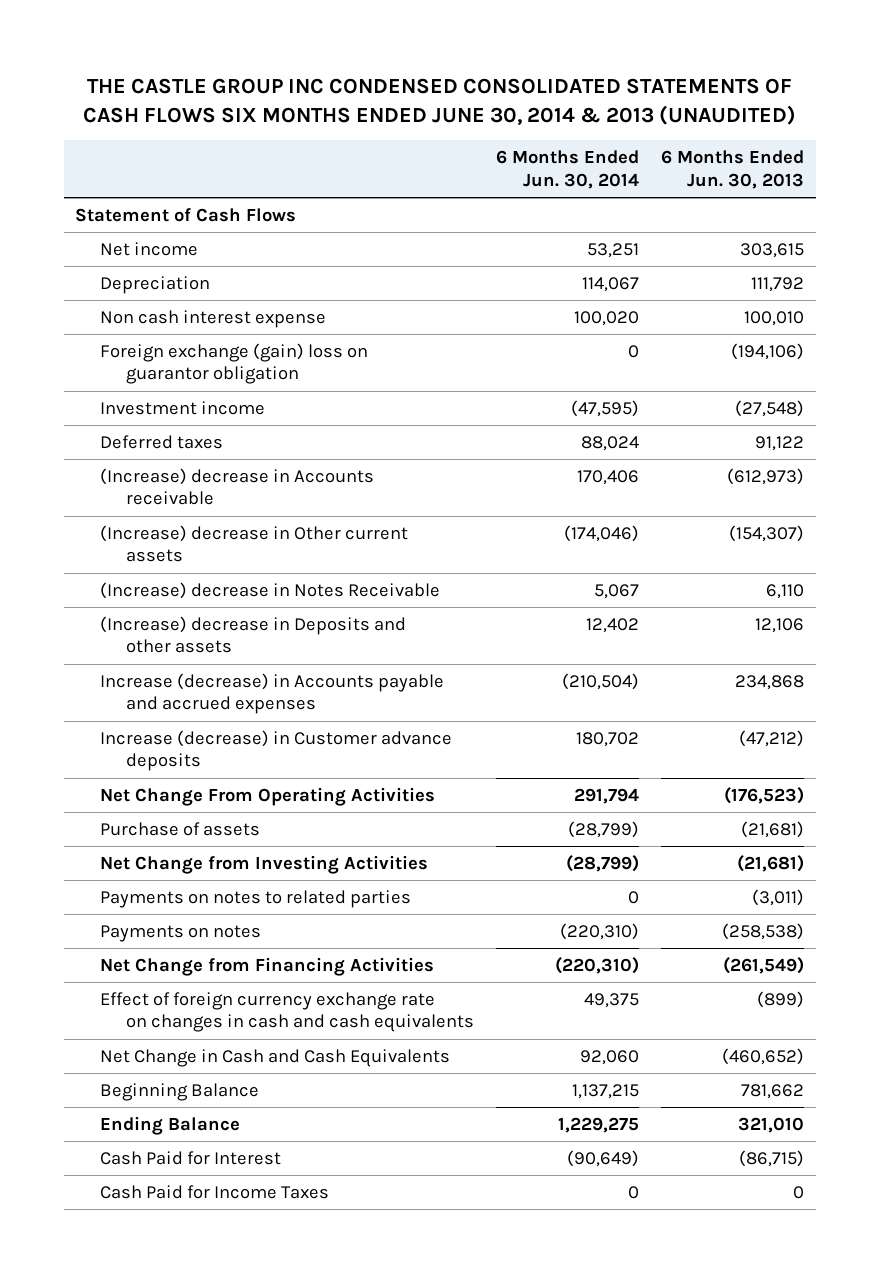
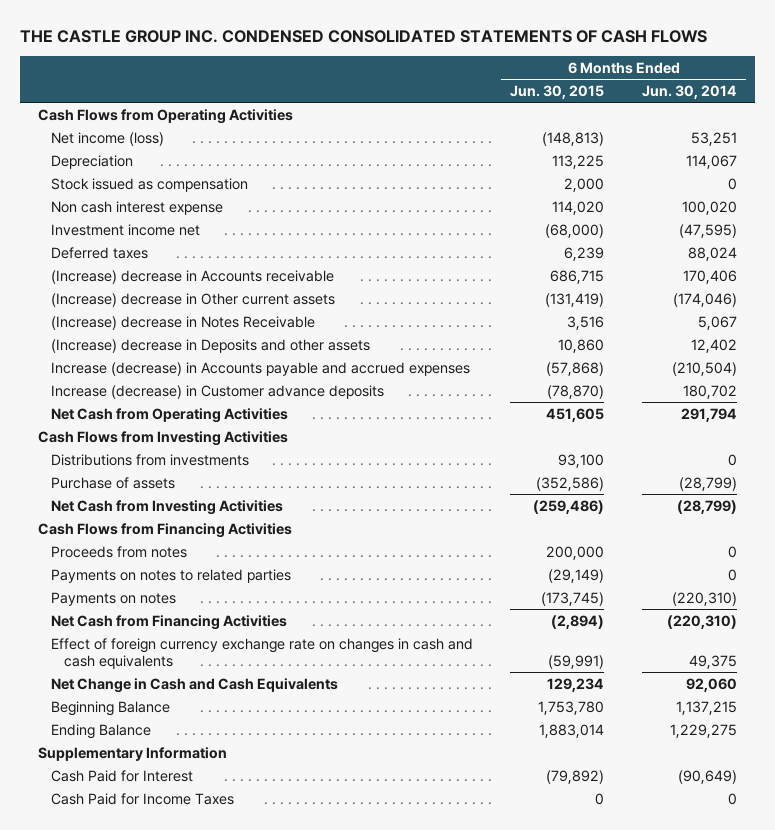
- THE CASTLE GROUP INC CONDENSED CONSOLIDATED STATEMENTS OF CASH FLOWS SIX MONTHS ENDED JUNE 30, 2014 & 2013 (UNAUDITED)
+ THE CASTLE GROUP INC. CONDENSED CONSOLIDATED STATEMENTS OF CASH FLOWS
- | 6 Months Ended Jun. 30, 2014 | 6 Months Ended Jun. 30, 2013
+ | 6 Months Ended Jun. 30, 2015 | 6 Months Ended Jun. 30, 2014
- Statement of Cash Flows
- Net income | 53,251 | 303,615
+ Cash Flows from Operating Activities
+ Net income (loss) | (148,813) | 53,251
+ Stock issued as compensation | 2,000 | 0
- Foreign exchange (gain) loss on guarantor obligation | 0 | (194,106)
- Investment income | (47,595) | (27,548)
+ Investment income net | (68,000) | (47,595)
- Net Change From Operating Activities | 291,794 | (176,523)
+ Net Cash from Operating Activities | 451,605 | 291,794
+ Cash Flows from Investing Activities
+ Distributions from investments | 93,100 | 0
- Net Change from Investing Activities | (28,799) | (21,681)
+ Net Cash from Investing Activities | (259,486) | (28,799)
+ Cash Flows from Financing Activities
+ Proceeds from notes | 200,000 | 0
- Net Change from Financing Activities | (220,310) | (261,549)
+ Net Cash from Financing Activities | (2,894) | (220,310)
+ Supplementary Information

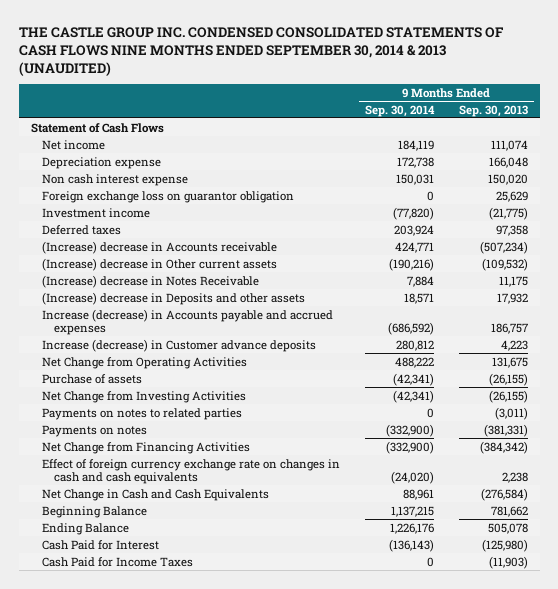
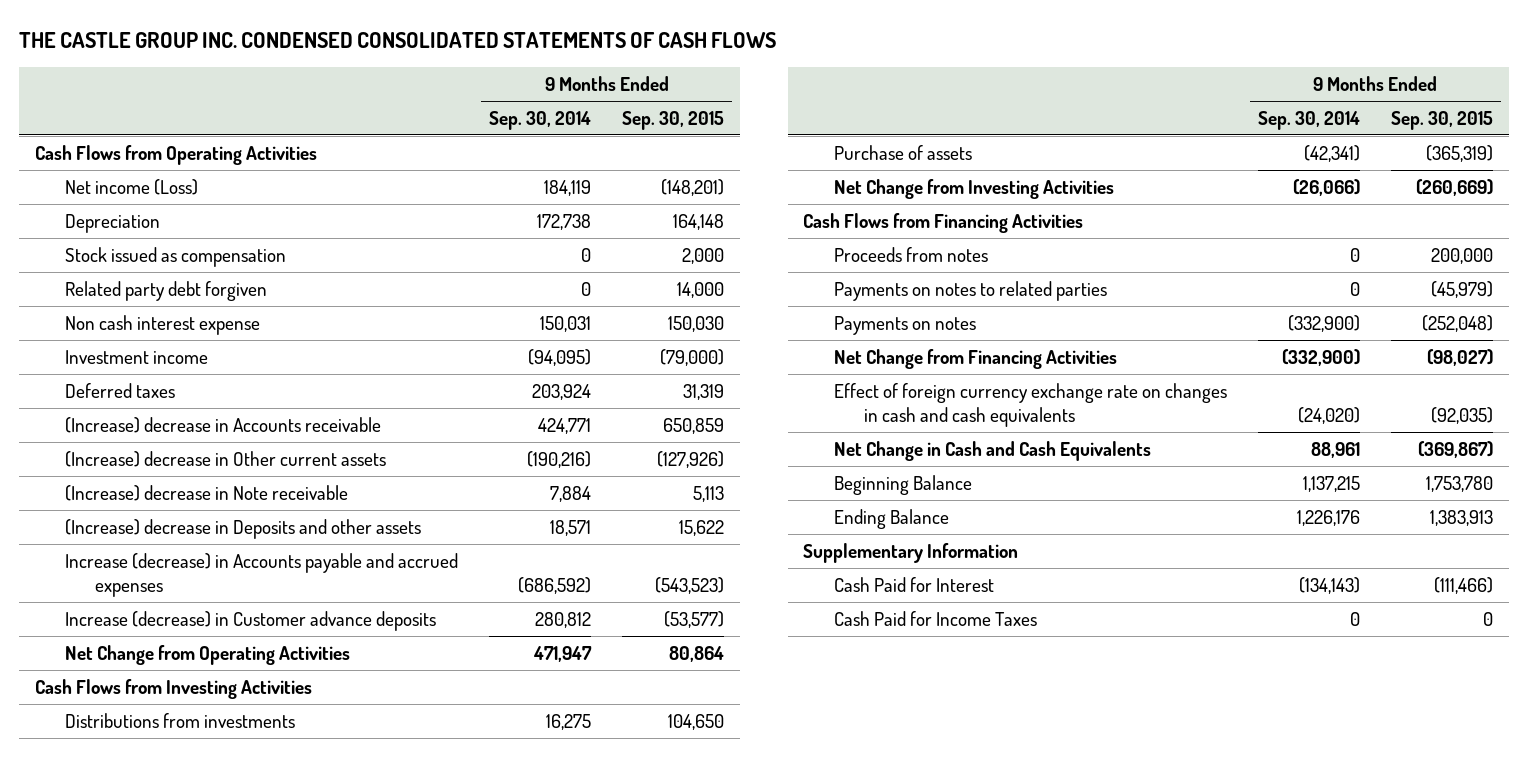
- THE CASTLE GROUP INC. CONDENSED CONSOLIDATED STATEMENTS OF CASH FLOWS NINE MONTHS ENDED SEPTEMBER 30, 2014 & 2013 (UNAUDITED)
+ THE CASTLE GROUP INC. CONDENSED CONSOLIDATED STATEMENTS OF CASH FLOWS
- | 9 Months Ended Sep. 30, 2014 | 9 Months Ended Sep. 30, 2013
+ | 9 Months Ended Sep. 30, 2014 | 9 Months Ended Sep. 30, 2015
- Statement of Cash Flows
- Net income | 184,119 | 111,074
- Depreciation expense | 172,738 | 166,048
+ Cash Flows from Operating Activities
+ Net income (Loss) | 184,119 | (148,201)
+ Depreciation | 172,738 | 164,148
+ Stock issued as compensation | 0 | 2,000
+ Related party debt forgiven | 0 | 14,000
- Foreign exchange loss on guarantor obligation | 0 | 25,629
- Investment income | (77,820) | (21,775)
+ Investment income | (94,095) | (79,000)
- (Increase) decrease in Notes Receivable | 7,884 | 11,175
+ (Increase) decrease in Note receivable | 7,884 | 5,113
- Net Change from Operating Activities | 488,222 | 131,675
+ Net Change from Operating Activities | 471,947 | 80,864
+ Cash Flows from Investing Activities
+ Distributions from investments | 16,275 | 104,650
- Net Change from Investing Activities | (42,341) | (26,155)
+ Net Change from Investing Activities | (26,066) | (260,669)
+ Cash Flows from Financing Activities
+ Proceeds from notes | 0 | 200,000
- Cash Paid for Interest | (136,143) | (125,980)
+ Supplementary Information
+ Cash Paid for Interest | (134,143) | (111,466)

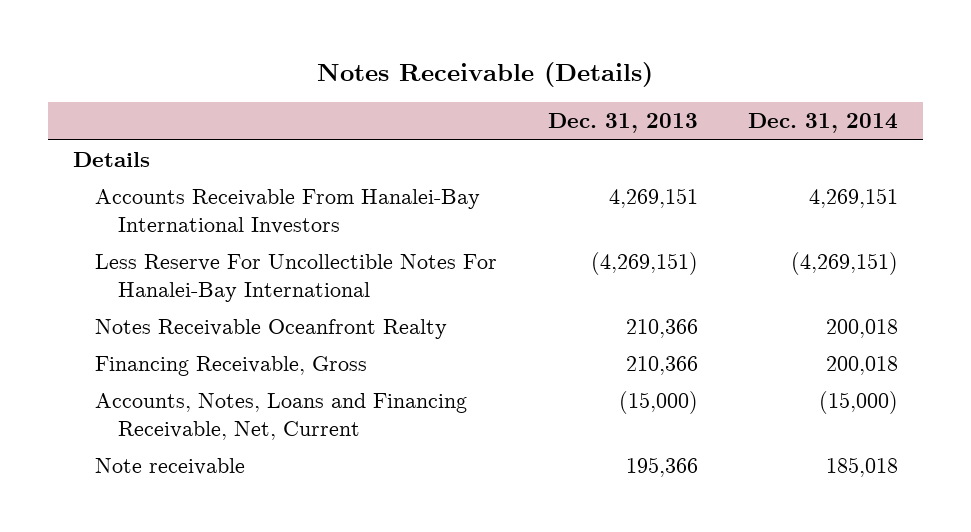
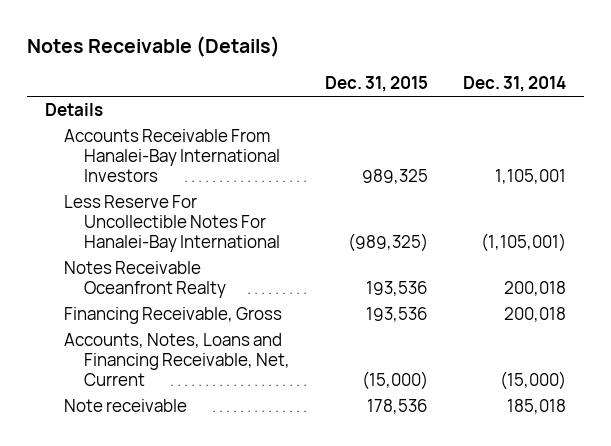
- | Dec. 31, 2013 | Dec. 31, 2014
+ | Dec. 31, 2015 | Dec. 31, 2014
- Accounts Receivable From Hanalei-Bay International Investors | 4,269,151 | 4,269,151
- Less Reserve For Uncollectible Notes For Hanalei-Bay International | (4,269,151) | (4,269,151)
+ Accounts Receivable From Hanalei-Bay International Investors | 989,325 | 1,105,001
+ Less Reserve For Uncollectible Notes For Hanalei-Bay International | (989,325) | (1,105,001)

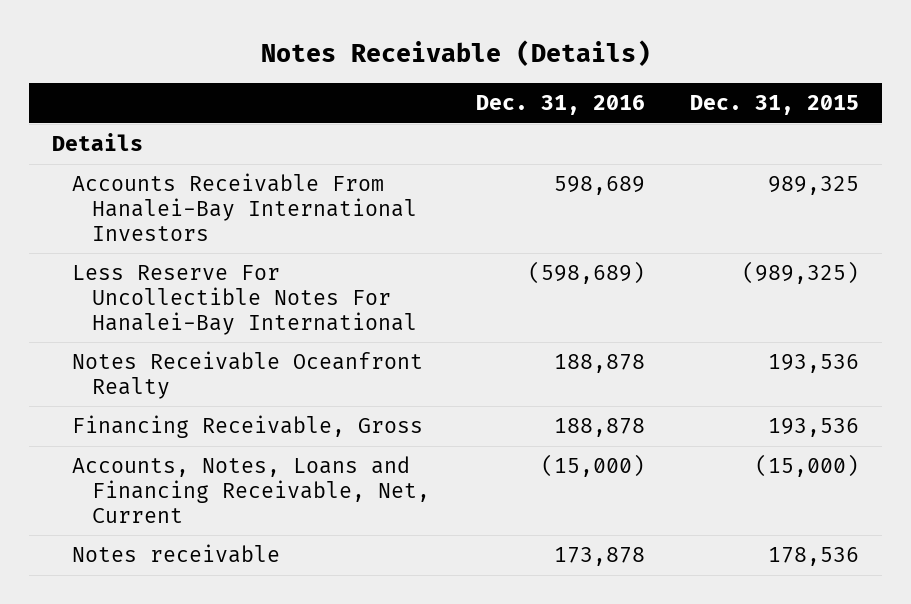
- | Dec. 31, 2015 | Dec. 31, 2014
+ | Dec. 31, 2016 | Dec. 31, 2015
- Note receivable | 178,536 | 185,018
+ Notes receivable | 173,878 | 178,536

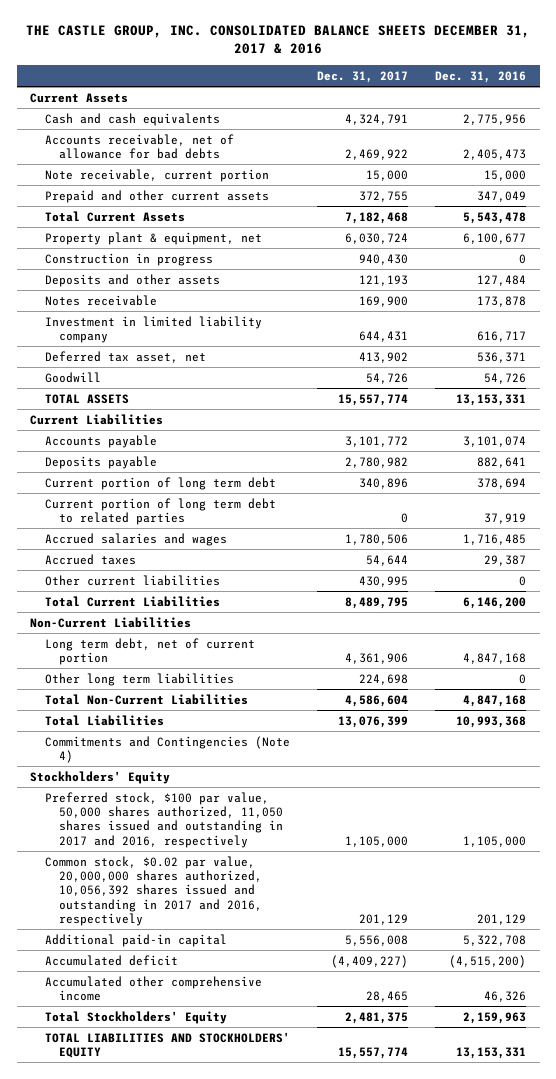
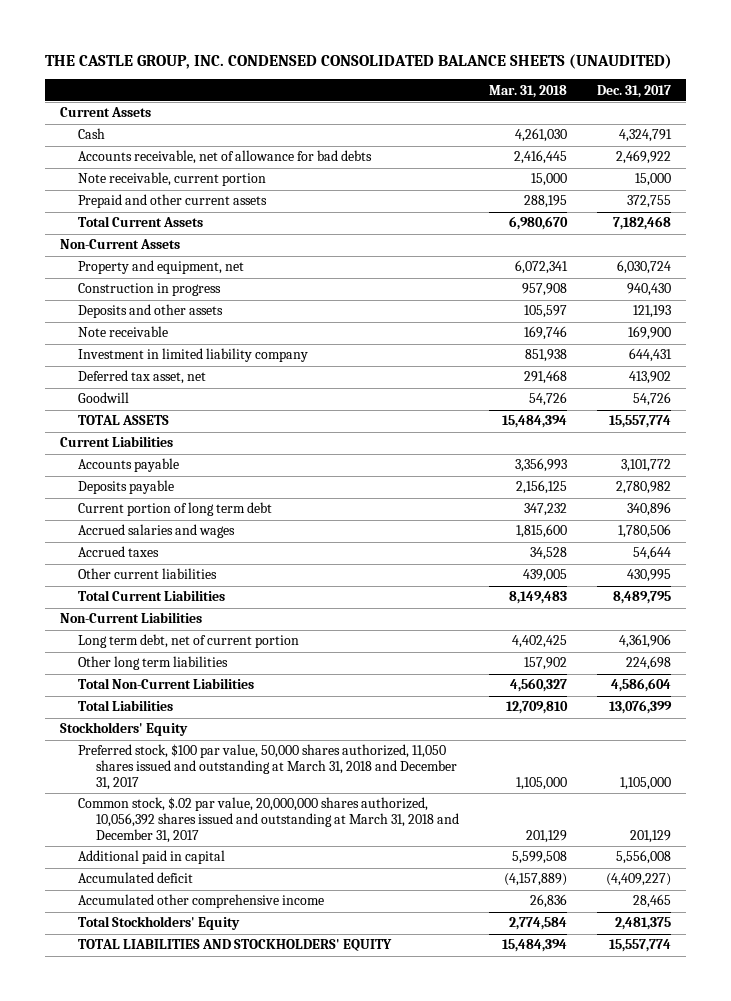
- THE CASTLE GROUP, INC. CONSOLIDATED BALANCE SHEETS DECEMBER 31, 2017 & 2016
+ THE CASTLE GROUP, INC. CONDENSED CONSOLIDATED BALANCE SHEETS (UNAUDITED)
- | Dec. 31, 2017 | Dec. 31, 2016
+ | Mar. 31, 2018 | Dec. 31, 2017
- Cash and cash equivalents | 4,324,791 | 2,775,956
+ Cash | 4,261,030 | 4,324,791
- Property plant & equipment, net | 6,030,724 | 6,100,677
+ Non-Current Assets
+ Property and equipment, net | 6,072,341 | 6,030,724
- Notes receivable | 169,900 | 173,878
+ Note receivable | 169,746 | 169,900
- Current portion of long term debt to related parties | 0 | 37,919
- Commitments and Contingencies (Note 4)
- Preferred stock, $100 par value, 50,000 shares authorized, 11,050 shares issued and outstanding in 2017 and 2016, respectively | 1,105,000 | 1,105,000
- Common stock, $0.02 par value, 20,000,000 shares authorized, 10,056,392 shares issued and outstanding in 2017 and 2016, respectively | 201,129 | 201,129
- Additional paid-in capital | 5,556,008 | 5,322,708
+ Preferred stock, $100 par value, 50,000 shares authorized, 11,050 shares issued and outstanding at March 31, 2018 and December 31, 2017 | 1,105,000 | 1,105,000
+ Common stock, $.02 par value, 20,000,000 shares authorized, 10,056,392 shares issued and outstanding at March 31, 2018 and December 31, 2017 | 201,129 | 201,129
+ Additional paid in capital | 5,599,508 | 5,556,008

